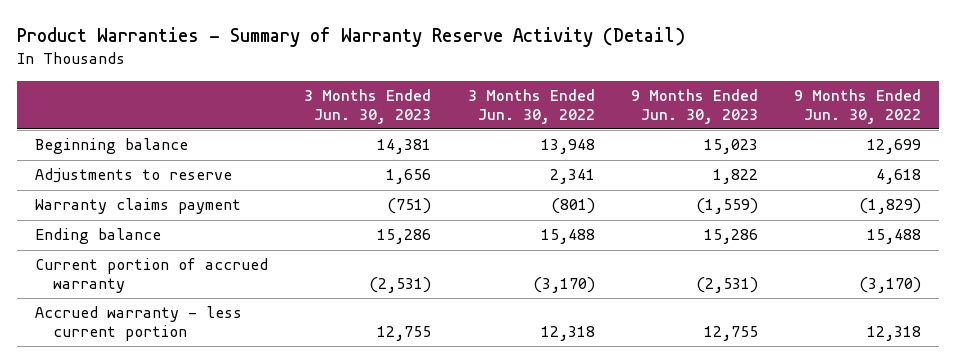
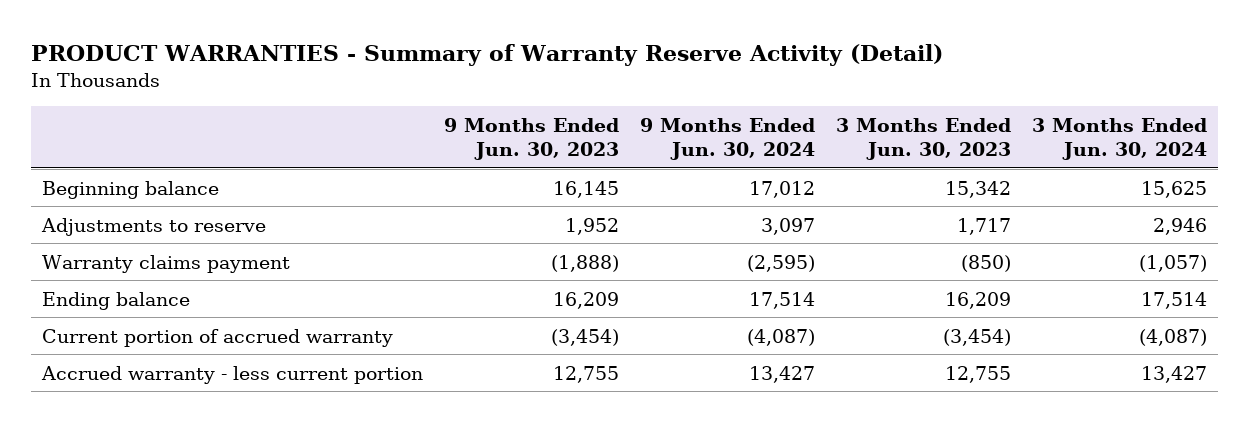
- Product Warranties - Summary of Warranty Reserve Activity (Detail)
+ PRODUCT WARRANTIES - Summary of Warranty Reserve Activity (Detail)
- | 3 Months Ended Jun. 30, 2023 | 3 Months Ended Jun. 30, 2022 | 9 Months Ended Jun. 30, 2023 | 9 Months Ended Jun. 30, 2022
+ | 9 Months Ended Jun. 30, 2023 | 9 Months Ended Jun. 30, 2024 | 3 Months Ended Jun. 30, 2023 | 3 Months Ended Jun. 30, 2024
- Beginning balance | 14,381 | 13,948 | 15,023 | 12,699
- Adjustments to reserve | 1,656 | 2,341 | 1,822 | 4,618
- Warranty claims payment | (751) | (801) | (1,559) | (1,829)
- Ending balance | 15,286 | 15,488 | 15,286 | 15,488
- Current portion of accrued warranty | (2,531) | (3,170) | (2,531) | (3,170)
+ Beginning balance | 16,145 | 17,012 | 15,342 | 15,625
+ Adjustments to reserve | 1,952 | 3,097 | 1,717 | 2,946
+ Warranty claims payment | (1,888) | (2,595) | (850) | (1,057)
+ Ending balance | 16,209 | 17,514 | 16,209 | 17,514
+ Current portion of accrued warranty | (3,454) | (4,087) | (3,454) | (4,087)

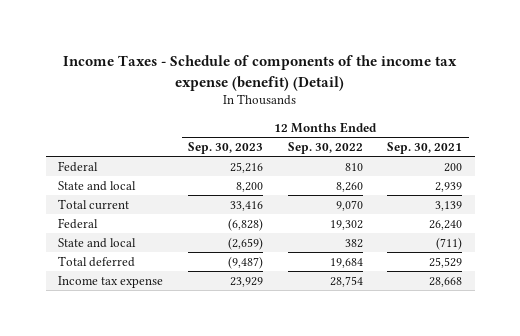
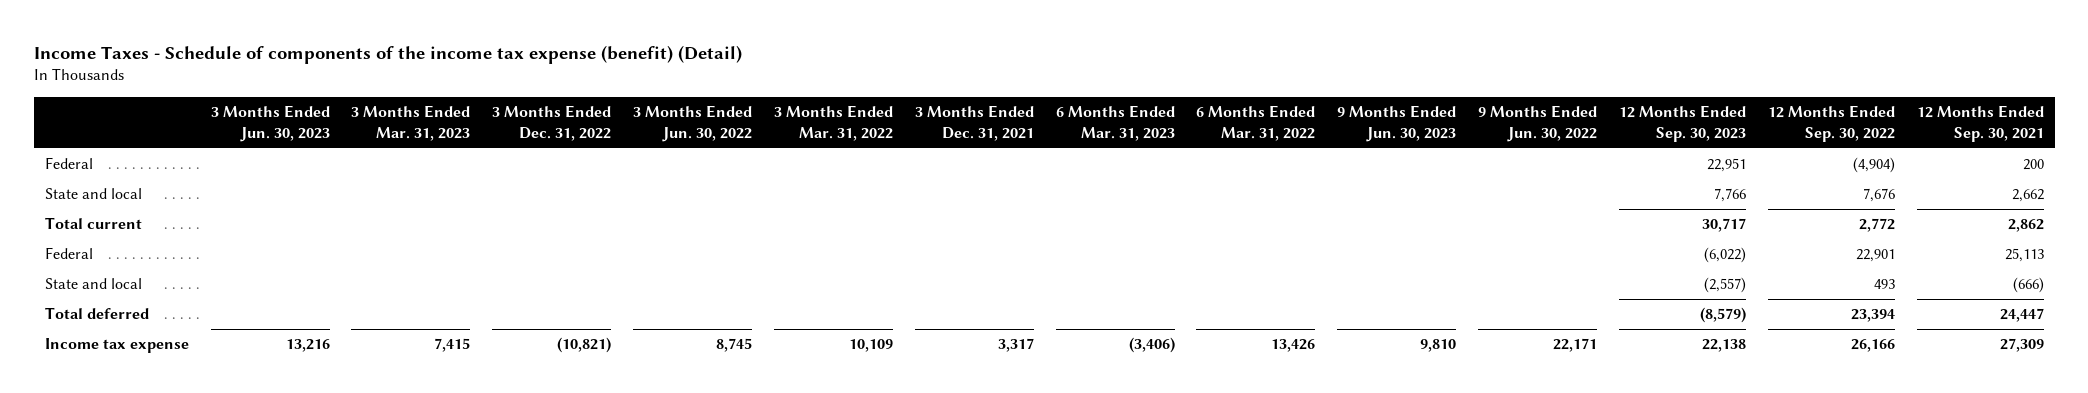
- | 12 Months Ended Sep. 30, 2023 | 12 Months Ended Sep. 30, 2022 | 12 Months Ended Sep. 30, 2021
+ | 3 Months Ended Jun. 30, 2023 | 3 Months Ended Mar. 31, 2023 | 3 Months Ended Dec. 31, 2022 | 3 Months Ended Jun. 30, 2022 | 3 Months Ended Mar. 31, 2022 | 3 Months Ended Dec. 31, 2021 | 6 Months Ended Mar. 31, 2023 | 6 Months Ended Mar. 31, 2022 | 9 Months Ended Jun. 30, 2023 | 9 Months Ended Jun. 30, 2022 | 12 Months Ended Sep. 30, 2023 | 12 Months Ended Sep. 30, 2022 | 12 Months Ended Sep. 30, 2021
- Federal | 25,216 | 810 | 200
- State and local | 8,200 | 8,260 | 2,939
- Total current | 33,416 | 9,070 | 3,139
- Federal | (6,828) | 19,302 | 26,240
- State and local | (2,659) | 382 | (711)
- Total deferred | (9,487) | 19,684 | 25,529
- Income tax expense | 23,929 | 28,754 | 28,668
+ Federal | | | | | | | | | | | 22,951 | (4,904) | 200
+ State and local | | | | | | | | | | | 7,766 | 7,676 | 2,662
+ Total current | | | | | | | | | | | 30,717 | 2,772 | 2,862
+ Federal | | | | | | | | | | | (6,022) | 22,901 | 25,113
+ State and local | | | | | | | | | | | (2,557) | 493 | (666)
+ Total deferred | | | | | | | | | | | (8,579) | 23,394 | 24,447
+ Income tax expense | 13,216 | 7,415 | (10,821) | 8,745 | 10,109 | 3,317 | (3,406) | 13,426 | 9,810 | 22,171 | 22,138 | 26,166 | 27,309

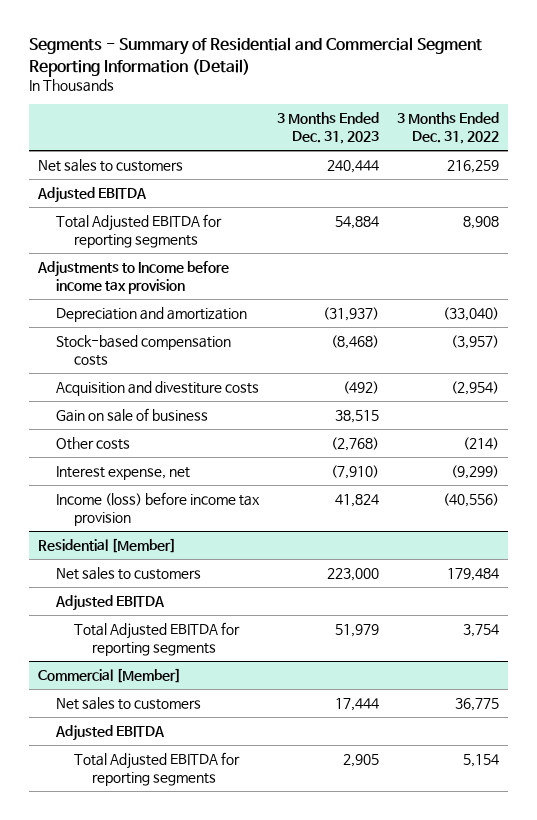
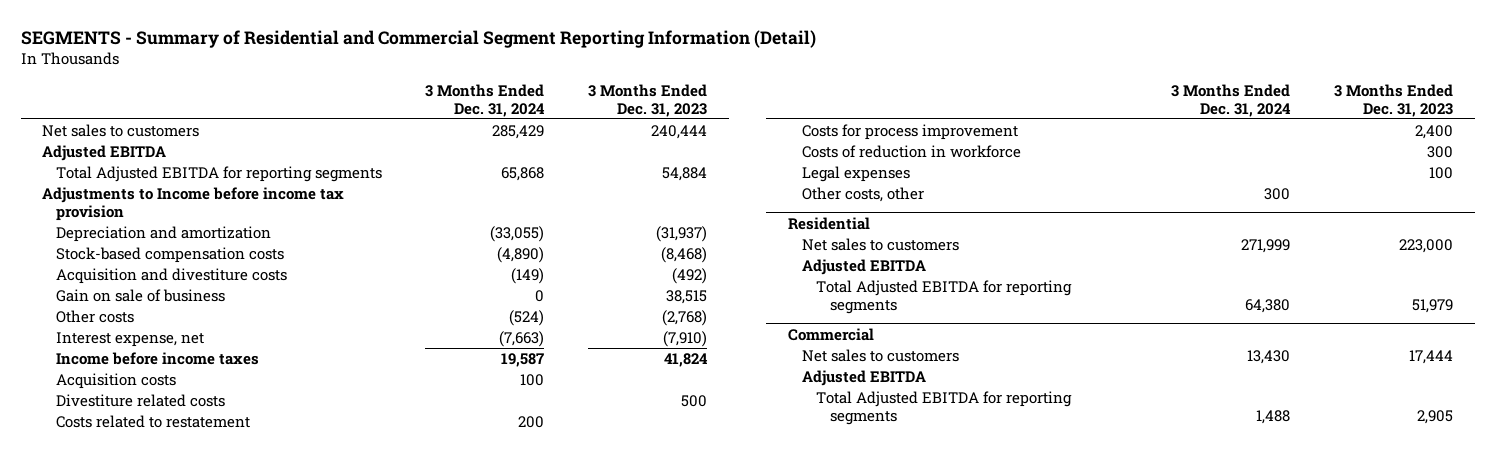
- Segments - Summary of Residential and Commercial Segment Reporting Information (Detail)
+ SEGMENTS - Summary of Residential and Commercial Segment Reporting Information (Detail)
- | 3 Months Ended Dec. 31, 2023 | 3 Months Ended Dec. 31, 2022
+ | 3 Months Ended Dec. 31, 2024 | 3 Months Ended Dec. 31, 2023
- Income (loss) before income tax provision | 41,824 | (40,556)
- Residential [Member]
+ Income before income taxes | 19,587 | 41,824
+ Acquisition costs | 100 |
+ Divestiture related costs | | 500
+ Costs related to restatement | 200 |
+ Costs for process improvement | | 2,400
+ Costs of reduction in workforce | | 300
+ Legal expenses | | 100
+ Other costs, other | 300 |
+ Residential
- Commercial [Member]
+ Commercial

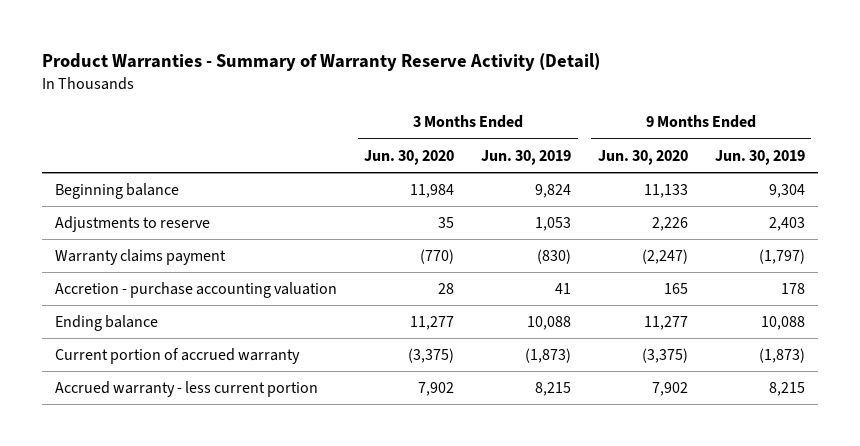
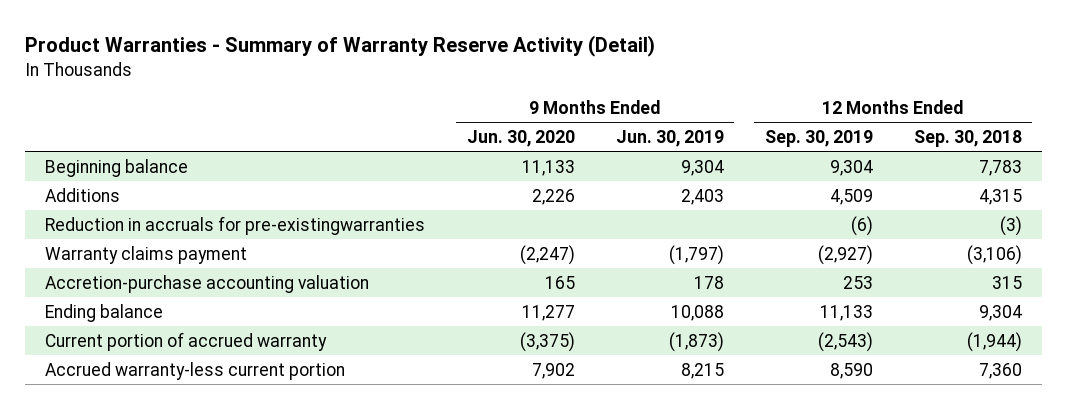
- | 3 Months Ended Jun. 30, 2020 | 3 Months Ended Jun. 30, 2019 | 9 Months Ended Jun. 30, 2020 | 9 Months Ended Jun. 30, 2019
+ | 9 Months Ended Jun. 30, 2020 | 9 Months Ended Jun. 30, 2019 | 12 Months Ended Sep. 30, 2019 | 12 Months Ended Sep. 30, 2018
- Adjustments to reserve | 35 | 1,053 | 2,226 | 2,403
+ Additions | 2,226 | 2,403 | 4,509 | 4,315
+ Reduction in accruals for pre-existingwarranties | | | (6) | (3)
- Accretion - purchase accounting valuation | 28 | 41 | 165 | 178
+ Accretion-purchase accounting valuation | 165 | 178 | 253 | 315
- Accrued warranty - less current portion | 7,902 | 8,215 | 7,902 | 8,215
+ Accrued warranty-less current portion | 7,902 | 8,215 | 8,590 | 7,360

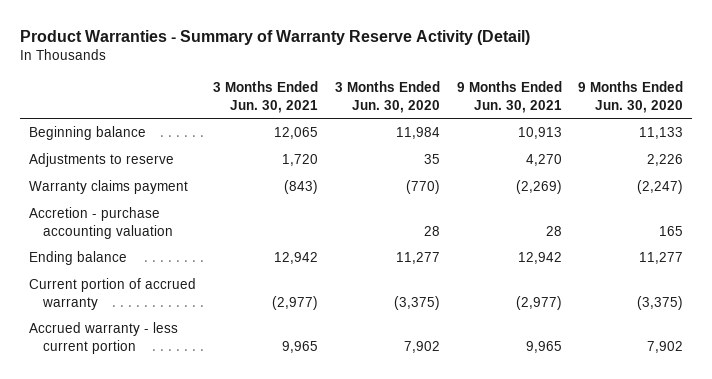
- | 9 Months Ended Jun. 30, 2020 | 9 Months Ended Jun. 30, 2019 | 12 Months Ended Sep. 30, 2019 | 12 Months Ended Sep. 30, 2018
+ | 3 Months Ended Jun. 30, 2021 | 3 Months Ended Jun. 30, 2020 | 9 Months Ended Jun. 30, 2021 | 9 Months Ended Jun. 30, 2020
- Additions | 2,226 | 2,403 | 4,509 | 4,315
- Reduction in accruals for pre-existingwarranties | | | (6) | (3)
+ Adjustments to reserve | 1,720 | 35 | 4,270 | 2,226
- Accretion-purchase accounting valuation | 165 | 178 | 253 | 315
+ Accretion - purchase accounting valuation | | 28 | 28 | 165
- Accrued warranty-less current portion | 7,902 | 8,215 | 8,590 | 7,360
+ Accrued warranty - less current portion | 9,965 | 7,902 | 9,965 | 7,902

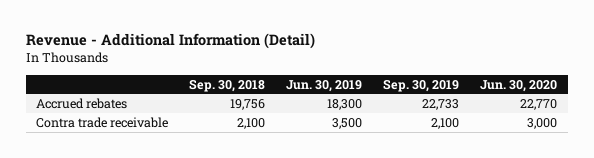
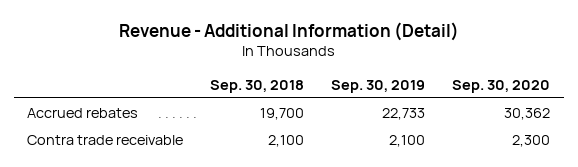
- | Sep. 30, 2018 | Jun. 30, 2019 | Sep. 30, 2019 | Jun. 30, 2020
+ | Sep. 30, 2018 | Sep. 30, 2019 | Sep. 30, 2020
- Accrued rebates | 19,756 | 18,300 | 22,733 | 22,770
+ Accrued rebates | 19,700 | 22,733 | 30,362

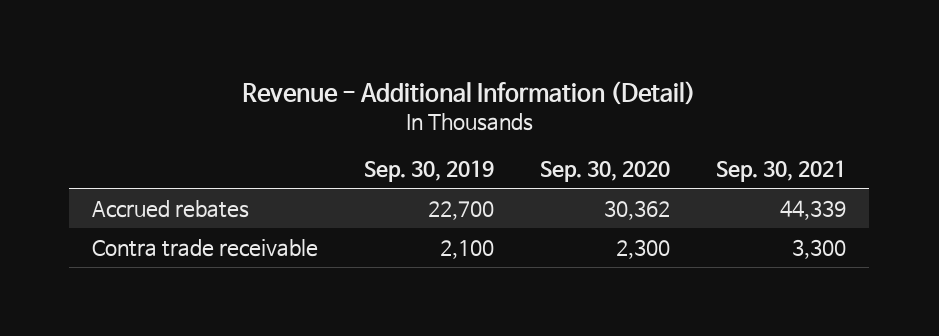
- | Sep. 30, 2018 | Sep. 30, 2019 | Sep. 30, 2020
+ | Sep. 30, 2019 | Sep. 30, 2020 | Sep. 30, 2021
- Accrued rebates | 19,700 | 22,733 | 30,362
+ Accrued rebates | 22,700 | 30,362 | 44,339

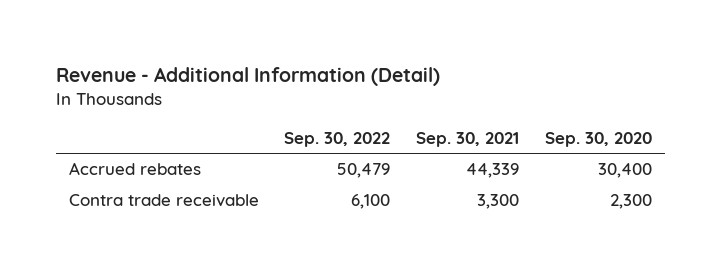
- | Sep. 30, 2019 | Sep. 30, 2020 | Sep. 30, 2021
+ | Sep. 30, 2022 | Sep. 30, 2021 | Sep. 30, 2020
- Accrued rebates | 22,700 | 30,362 | 44,339
+ Accrued rebates | 50,479 | 44,339 | 30,400

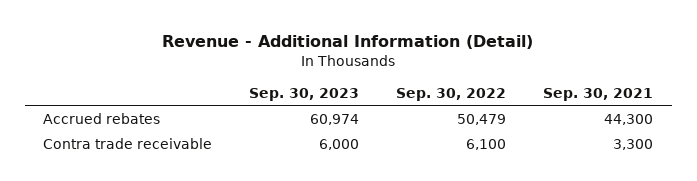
- | Sep. 30, 2022 | Sep. 30, 2021 | Sep. 30, 2020
+ | Sep. 30, 2023 | Sep. 30, 2022 | Sep. 30, 2021
- Accrued rebates | 50,479 | 44,339 | 30,400
+ Accrued rebates | 60,974 | 50,479 | 44,300

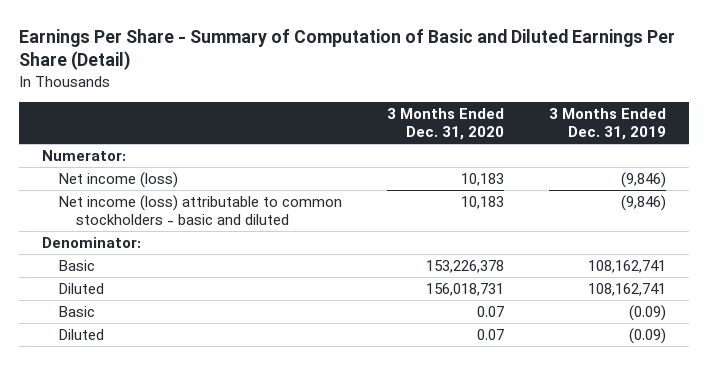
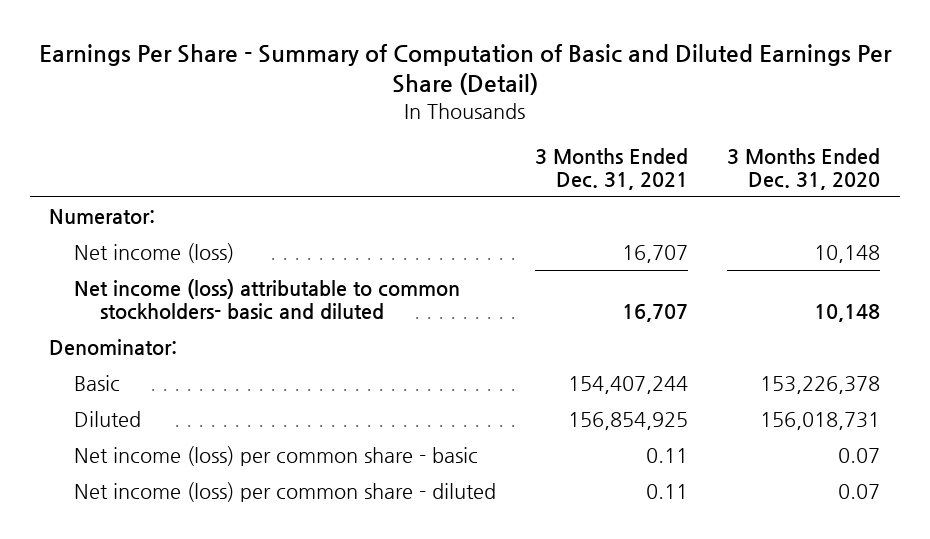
- | 3 Months Ended Dec. 31, 2020 | 3 Months Ended Dec. 31, 2019
+ | 3 Months Ended Dec. 31, 2021 | 3 Months Ended Dec. 31, 2020
- Net income (loss) | 10,183 | (9,846)
- Net income (loss) attributable to common stockholders - basic and diluted | 10,183 | (9,846)
+ Net income (loss) | 16,707 | 10,148
+ Net income (loss) attributable to common stockholders- basic and diluted | 16,707 | 10,148
- Basic | 0.07 | (0.09)
- Diluted | 0.07 | (0.09)
+ Net income (loss) per common share - basic | 0.11 | 0.07
+ Net income (loss) per common share - diluted | 0.11 | 0.07

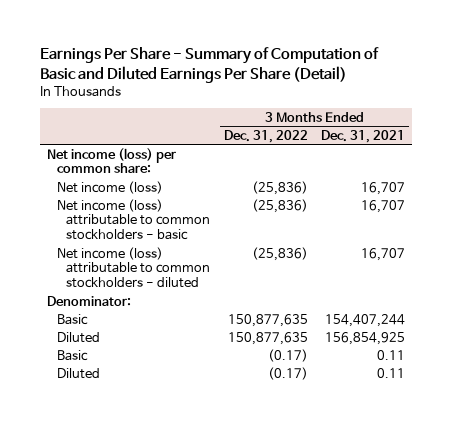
- | 3 Months Ended Dec. 31, 2021 | 3 Months Ended Dec. 31, 2020
+ | 3 Months Ended Dec. 31, 2022 | 3 Months Ended Dec. 31, 2021
- Numerator:
+ Net income (loss) per common share:
- Net income (loss) attributable to common stockholders- basic and diluted | 16,707 | 10,148
+ Net income (loss) attributable to common stockholders - basic | (25,836) | 16,707
+ Net income (loss) attributable to common stockholders - diluted | (25,836) | 16,707
- Net income (loss) per common share - basic | 0.11 | 0.07
- Net income (loss) per common share - diluted | 0.11 | 0.07
+ Basic | (0.17) | 0.11
+ Diluted | (0.17) | 0.11

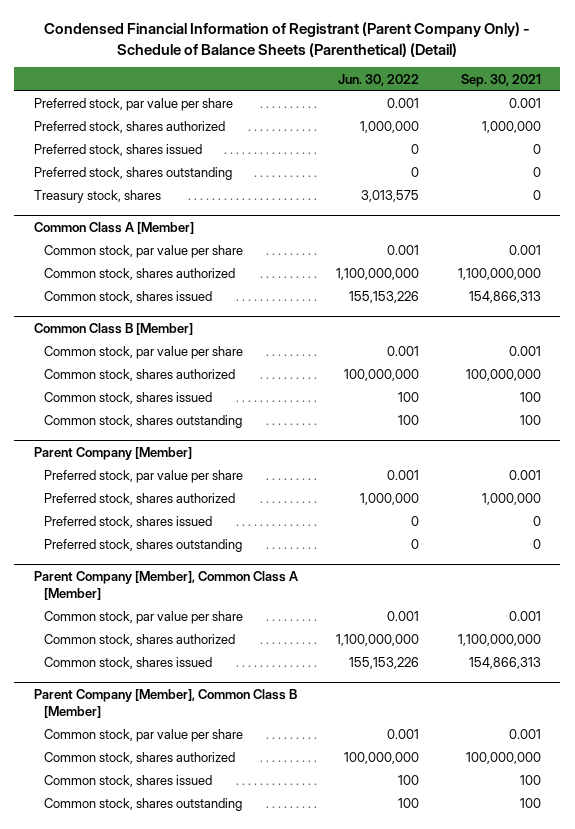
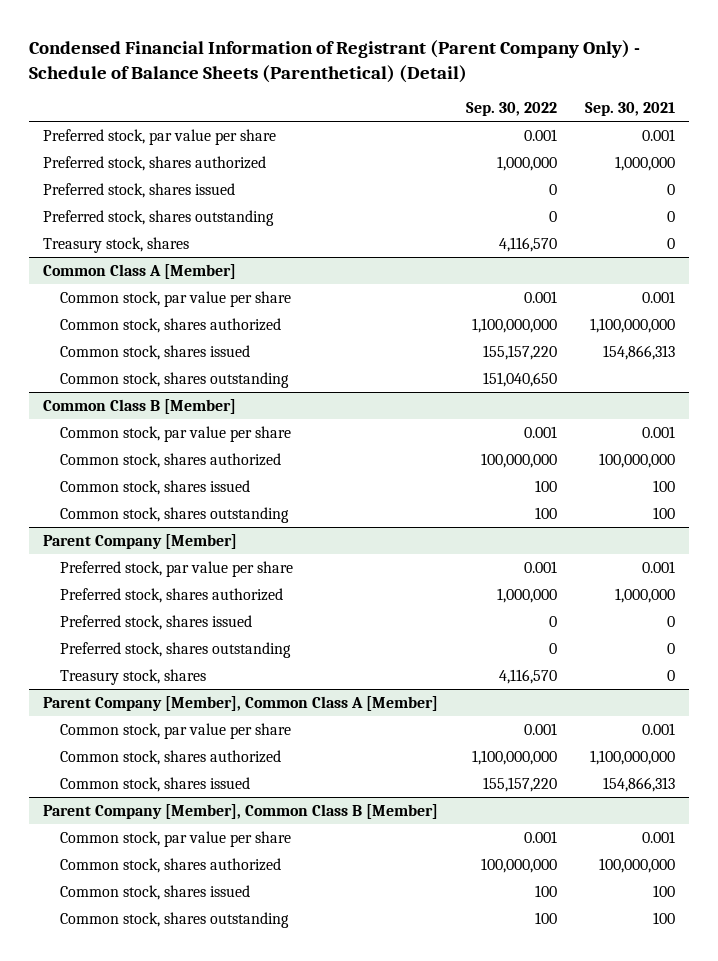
- | Jun. 30, 2022 | Sep. 30, 2021
+ | Sep. 30, 2022 | Sep. 30, 2021
@ Common Class A [Member]
+ Common stock, shares outstanding | 151,040,650 |
@ Parent Company [Member]
+ Treasury stock, shares | 4,116,570 | 0

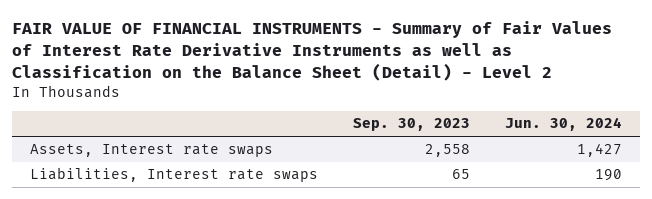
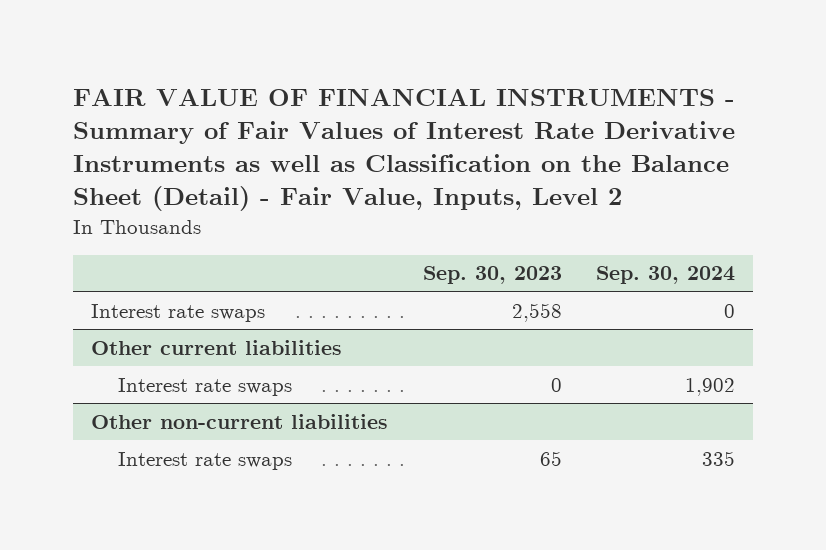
- FAIR VALUE OF FINANCIAL INSTRUMENTS - Summary of Fair Values of Interest Rate Derivative Instruments as well as Classification on the Balance Sheet (Detail) - Level 2
+ FAIR VALUE OF FINANCIAL INSTRUMENTS - Summary of Fair Values of Interest Rate Derivative Instruments as well as Classification on the Balance Sheet (Detail) - Fair Value, Inputs, Level 2
- | Sep. 30, 2023 | Jun. 30, 2024
+ | Sep. 30, 2023 | Sep. 30, 2024
- Assets, Interest rate swaps | 2,558 | 1,427
- Liabilities, Interest rate swaps | 65 | 190
+ Interest rate swaps | 2,558 | 0
+ Other current liabilities
+ Interest rate swaps | 0 | 1,902
+ Other non-current liabilities
+ Interest rate swaps | 65 | 335

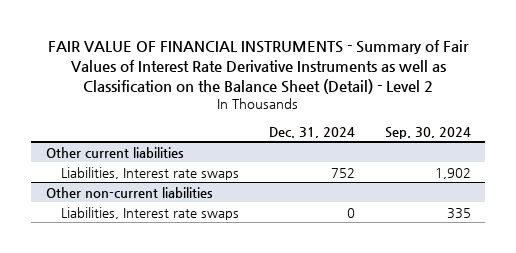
- FAIR VALUE OF FINANCIAL INSTRUMENTS - Summary of Fair Values of Interest Rate Derivative Instruments as well as Classification on the Balance Sheet (Detail) - Fair Value, Inputs, Level 2
+ FAIR VALUE OF FINANCIAL INSTRUMENTS - Summary of Fair Values of Interest Rate Derivative Instruments as well as Classification on the Balance Sheet (Detail) - Level 2
- | Sep. 30, 2023 | Sep. 30, 2024
+ | Dec. 31, 2024 | Sep. 30, 2024
- Interest rate swaps | 2,558 | 0
@ Other current liabilities
- Interest rate swaps | 0 | 1,902
+ Liabilities, Interest rate swaps | 752 | 1,902
@ Other non-current liabilities
- Interest rate swaps | 65 | 335
+ Liabilities, Interest rate swaps | 0 | 335

